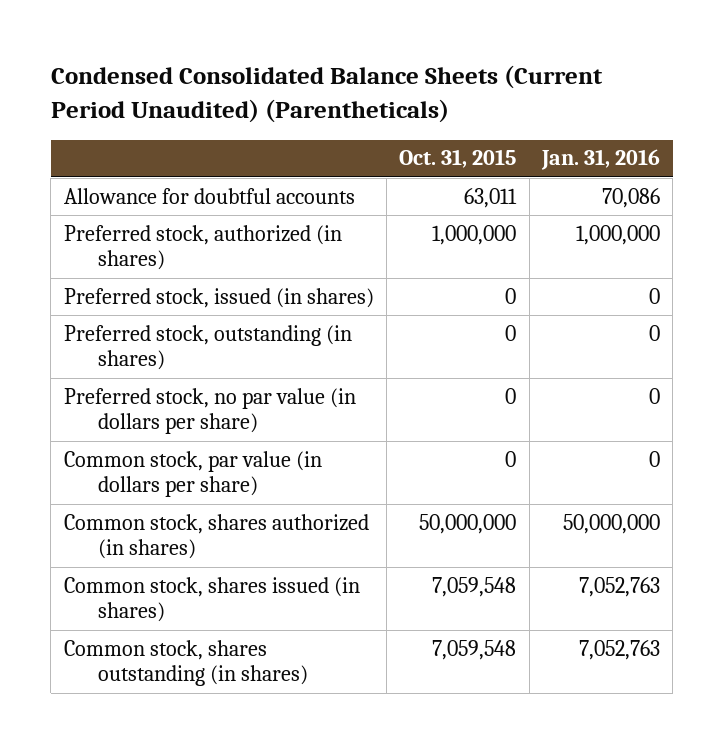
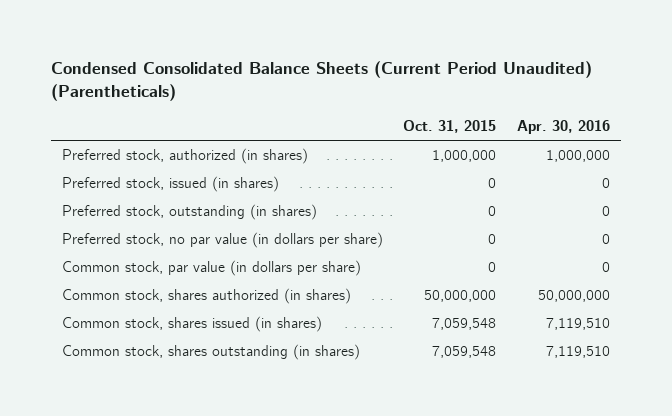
- | Oct. 31, 2015 | Jan. 31, 2016
+ | Oct. 31, 2015 | Apr. 30, 2016
- Allowance for doubtful accounts | 63,011 | 70,086

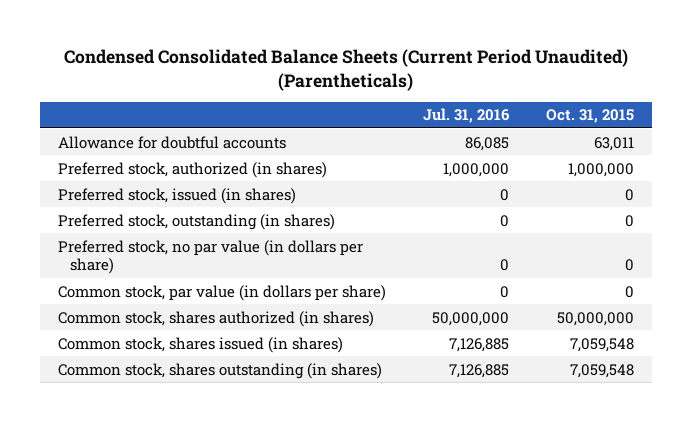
- | Oct. 31, 2015 | Apr. 30, 2016
+ | Jul. 31, 2016 | Oct. 31, 2015
+ Allowance for doubtful accounts | 86,085 | 63,011

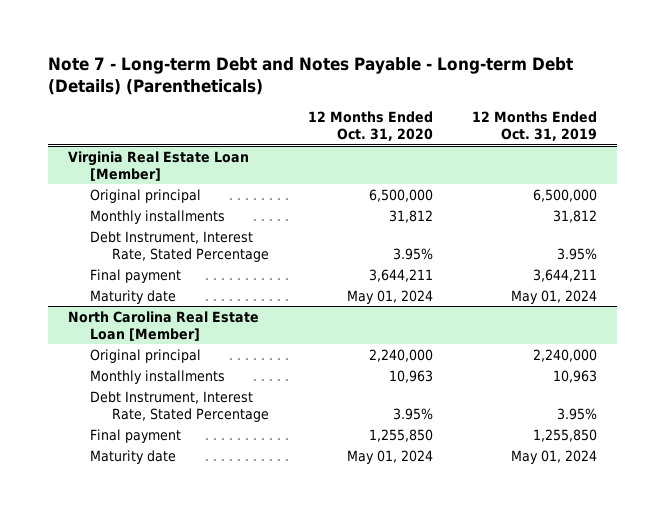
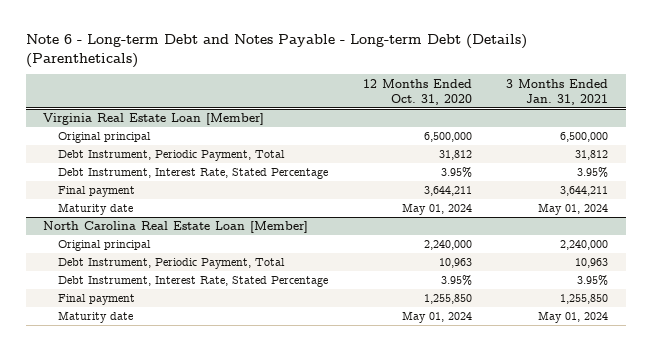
- Note 7 - Long-term Debt and Notes Payable - Long-term Debt (Details) (Parentheticals)
+ Note 6 - Long-term Debt and Notes Payable - Long-term Debt (Details) (Parentheticals)
- | 12 Months Ended Oct. 31, 2020 | 12 Months Ended Oct. 31, 2019
+ | 12 Months Ended Oct. 31, 2020 | 3 Months Ended Jan. 31, 2021
@ Virginia Real Estate Loan [Member]
- Monthly installments | 31,812 | 31,812
+ Debt Instrument, Periodic Payment, Total | 31,812 | 31,812
@ North Carolina Real Estate Loan [Member]
- Monthly installments | 10,963 | 10,963
+ Debt Instrument, Periodic Payment, Total | 10,963 | 10,963

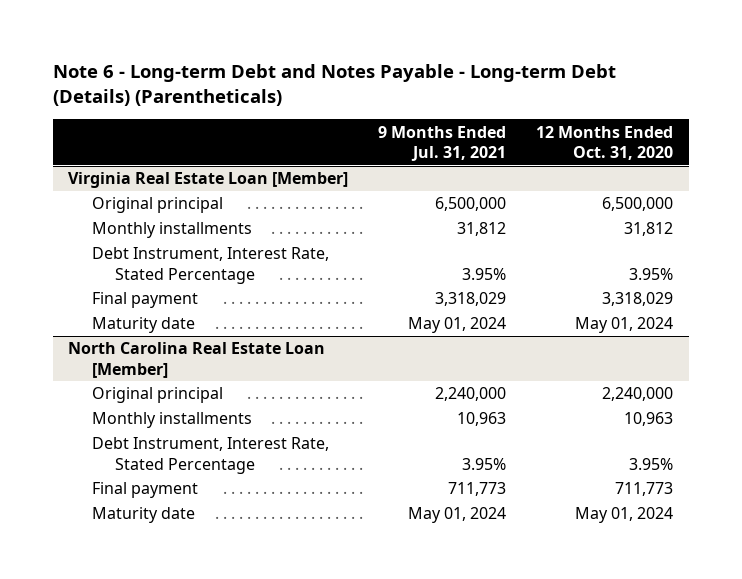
- | 12 Months Ended Oct. 31, 2020 | 3 Months Ended Jan. 31, 2021
+ | 9 Months Ended Jul. 31, 2021 | 12 Months Ended Oct. 31, 2020
@ Virginia Real Estate Loan [Member]
- Debt Instrument, Periodic Payment, Total | 31,812 | 31,812
+ Monthly installments | 31,812 | 31,812
- Final payment | 3,644,211 | 3,644,211
+ Final payment | 3,318,029 | 3,318,029
@ North Carolina Real Estate Loan [Member]
- Debt Instrument, Periodic Payment, Total | 10,963 | 10,963
+ Monthly installments | 10,963 | 10,963
- Final payment | 1,255,850 | 1,255,850
+ Final payment | 711,773 | 711,773

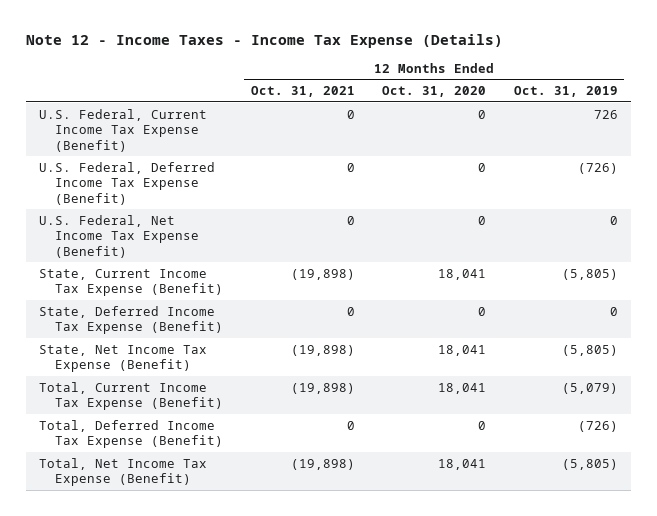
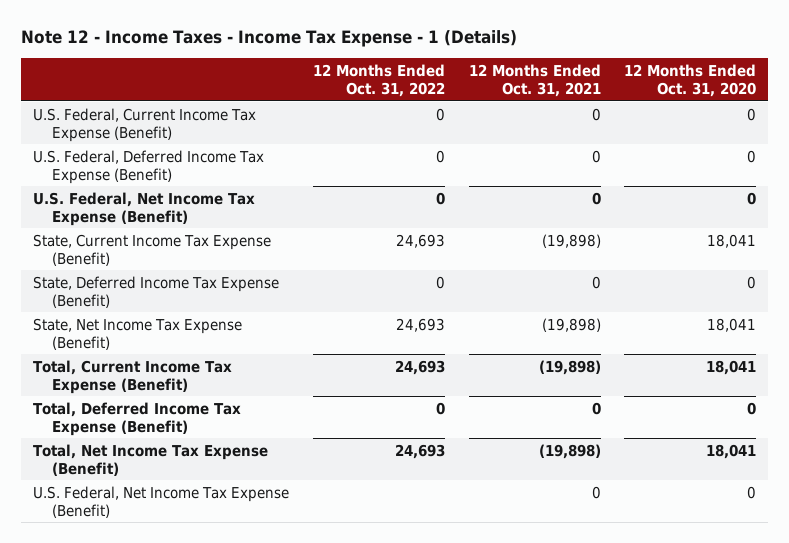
- Note 12 - Income Taxes - Income Tax Expense (Details)
+ Note 12 - Income Taxes - Income Tax Expense - 1 (Details)
- | 12 Months Ended Oct. 31, 2021 | 12 Months Ended Oct. 31, 2020 | 12 Months Ended Oct. 31, 2019
+ | 12 Months Ended Oct. 31, 2022 | 12 Months Ended Oct. 31, 2021 | 12 Months Ended Oct. 31, 2020
+ U.S. Federal, Net Income Tax Expense (Benefit) | | 0 | 0

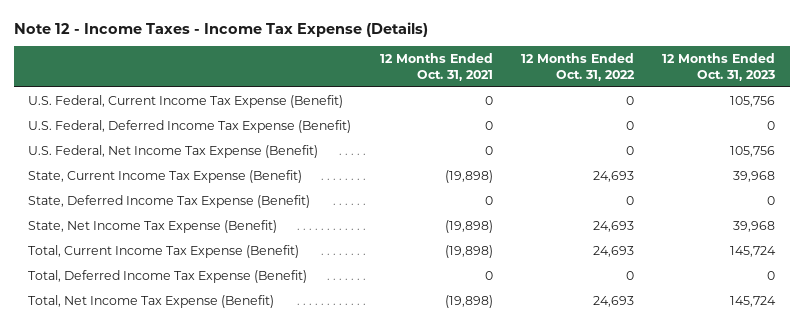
- Note 12 - Income Taxes - Income Tax Expense - 1 (Details)
+ Note 12 - Income Taxes - Income Tax Expense (Details)
- | 12 Months Ended Oct. 31, 2022 | 12 Months Ended Oct. 31, 2021 | 12 Months Ended Oct. 31, 2020
+ | 12 Months Ended Oct. 31, 2021 | 12 Months Ended Oct. 31, 2022 | 12 Months Ended Oct. 31, 2023
- U.S. Federal, Net Income Tax Expense (Benefit) | | 0 | 0

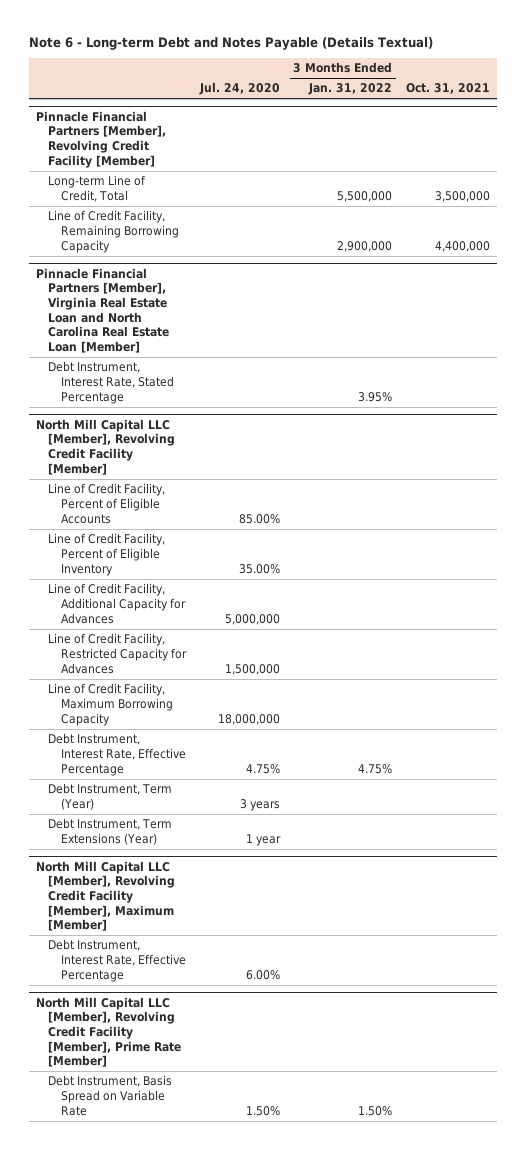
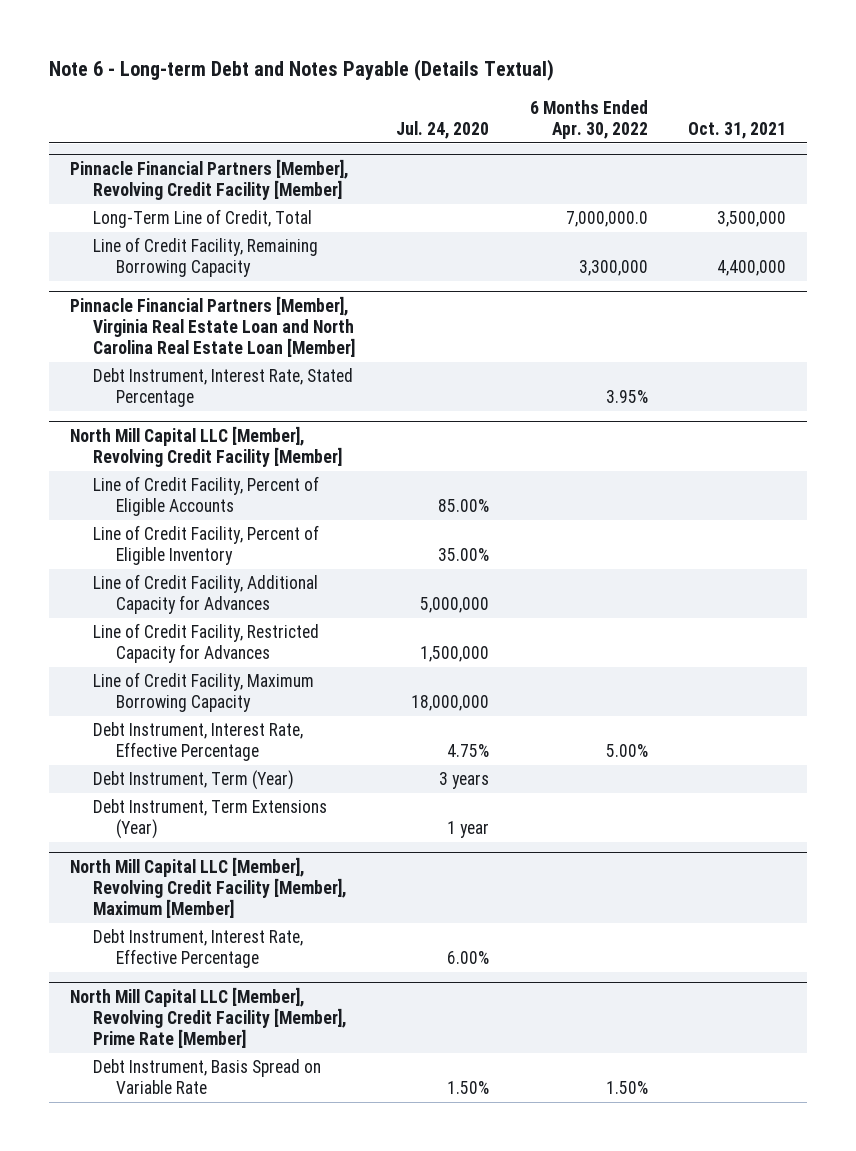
- | Jul. 24, 2020 | 3 Months Ended Jan. 31, 2022 | Oct. 31, 2021
+ | Jul. 24, 2020 | 6 Months Ended Apr. 30, 2022 | Oct. 31, 2021
@ Pinnacle Financial Partners [Member], Revolving Credit Facility [Member]
- Long-term Line of Credit, Total | | 5,500,000 | 3,500,000
+ Long-Term Line of Credit, Total | | 7,000,000.0 | 3,500,000

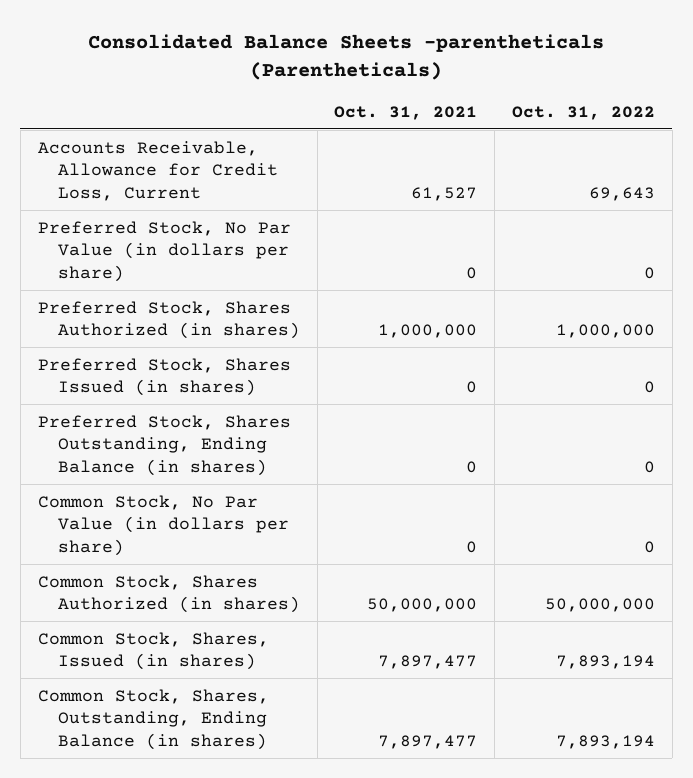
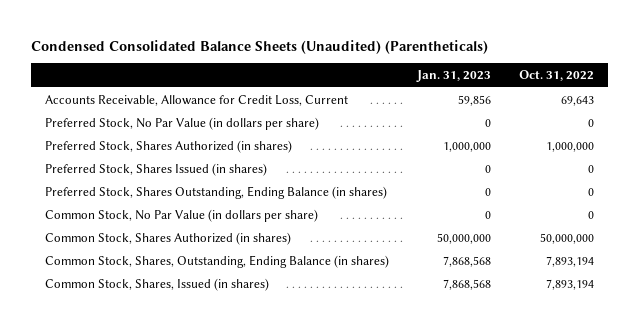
- Consolidated Balance Sheets -parentheticals (Parentheticals)
+ Condensed Consolidated Balance Sheets (Unaudited) (Parentheticals)
- | Oct. 31, 2021 | Oct. 31, 2022
+ | Jan. 31, 2023 | Oct. 31, 2022
moved down: Common Stock, Shares, Issued (in shares) | 7,868,568 | 7,893,194

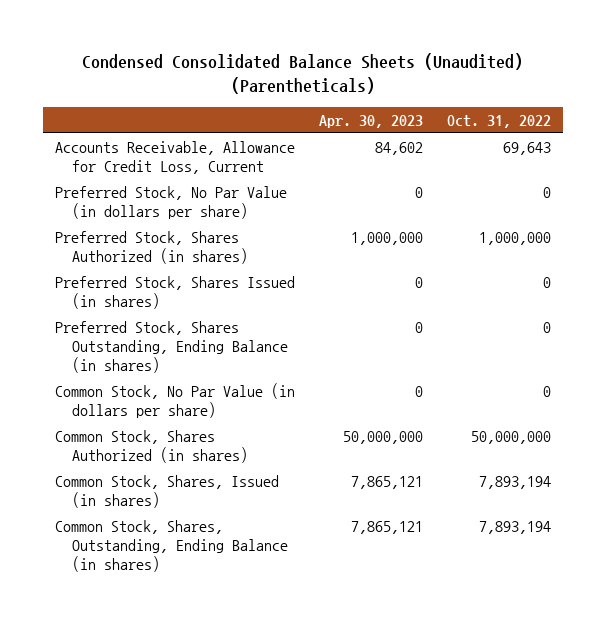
- | Jan. 31, 2023 | Oct. 31, 2022
+ | Apr. 30, 2023 | Oct. 31, 2022
moved down: Common Stock, Shares, Outstanding, Ending Balance (in shares) | 7,865,121 | 7,893,194

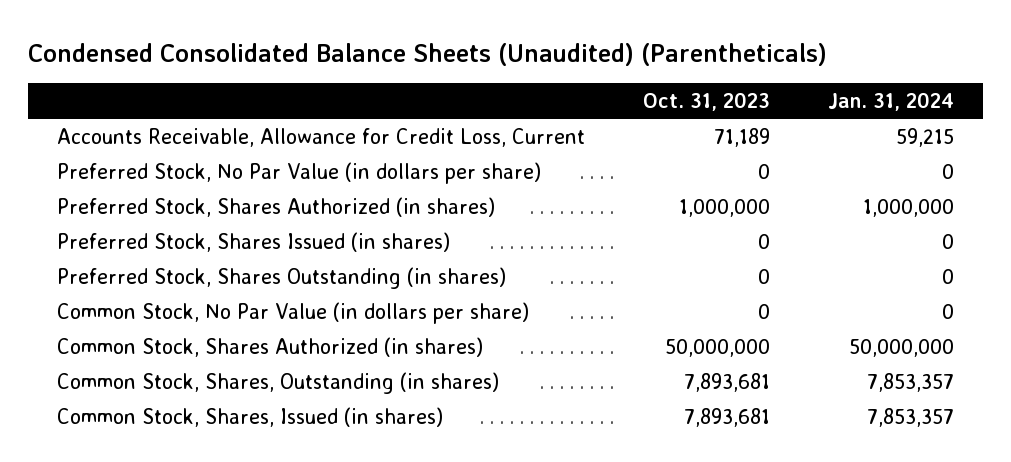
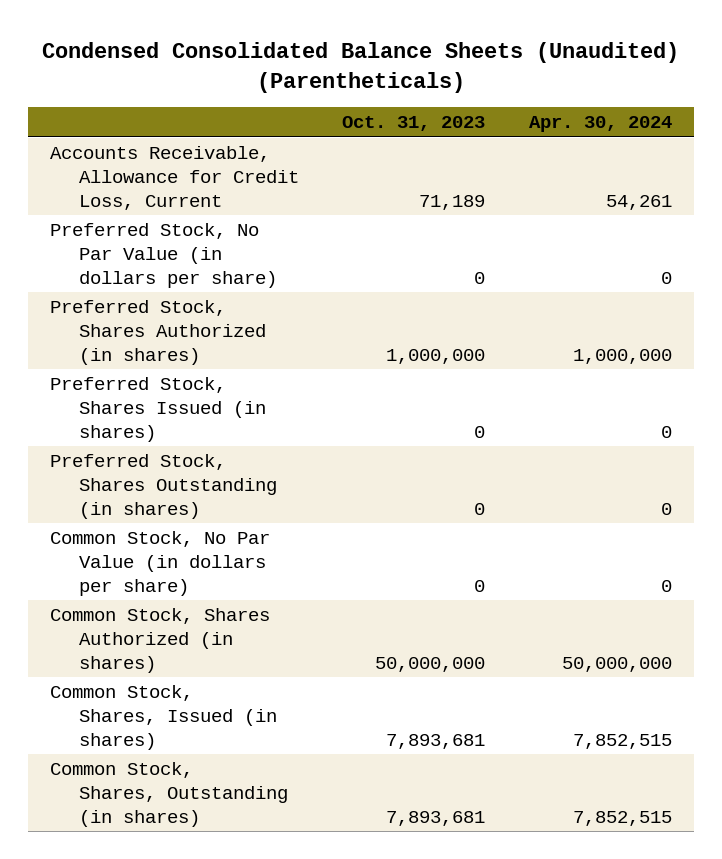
- | Oct. 31, 2023 | Jan. 31, 2024
+ | Oct. 31, 2023 | Apr. 30, 2024
moved down: Common Stock, Shares, Outstanding (in shares) | 7,893,681 | 7,852,515

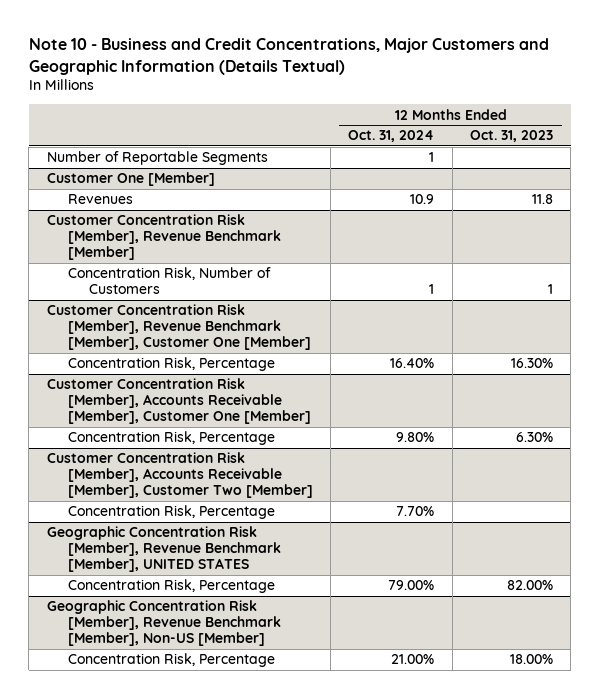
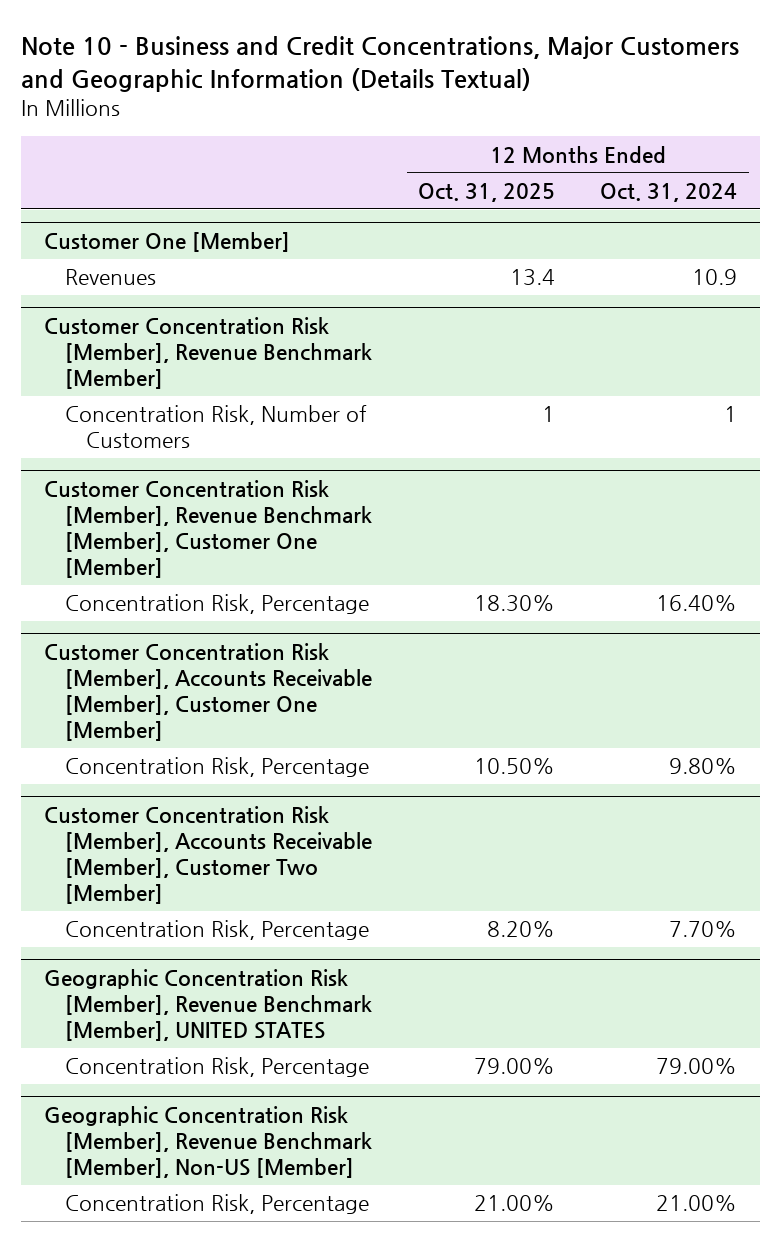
- | 12 Months Ended Oct. 31, 2024 | 12 Months Ended Oct. 31, 2023
+ | 12 Months Ended Oct. 31, 2025 | 12 Months Ended Oct. 31, 2024
- Number of Reportable Segments | 1 |

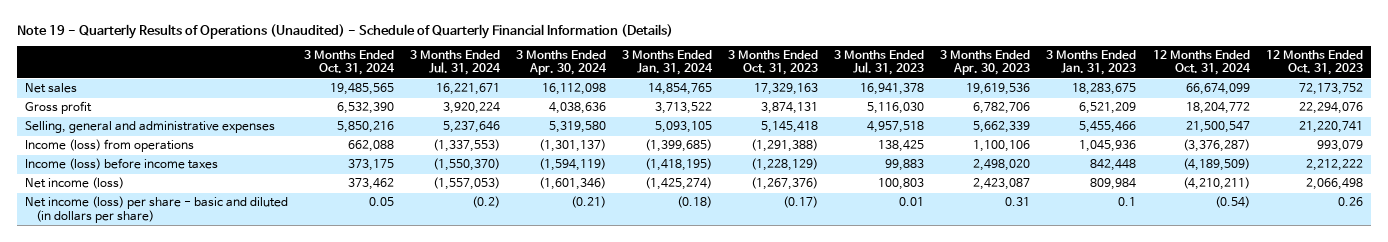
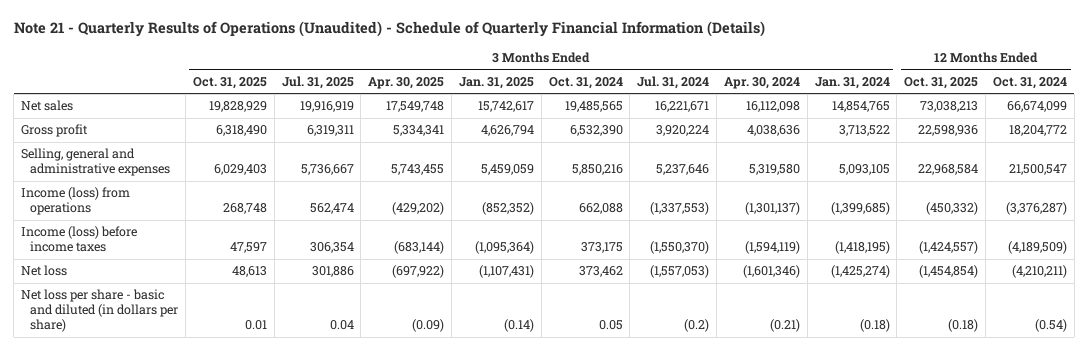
- Note 19 - Quarterly Results of Operations (Unaudited) - Schedule of Quarterly Financial Information (Details)
+ Note 21 - Quarterly Results of Operations (Unaudited) - Schedule of Quarterly Financial Information (Details)
- | 3 Months Ended Oct. 31, 2024 | 3 Months Ended Jul. 31, 2024 | 3 Months Ended Apr. 30, 2024 | 3 Months Ended Jan. 31, 2024 | 3 Months Ended Oct. 31, 2023 | 3 Months Ended Jul. 31, 2023 | 3 Months Ended Apr. 30, 2023 | 3 Months Ended Jan. 31, 2023 | 12 Months Ended Oct. 31, 2024 | 12 Months Ended Oct. 31, 2023
+ | 3 Months Ended Oct. 31, 2025 | 3 Months Ended Jul. 31, 2025 | 3 Months Ended Apr. 30, 2025 | 3 Months Ended Jan. 31, 2025 | 3 Months Ended Oct. 31, 2024 | 3 Months Ended Jul. 31, 2024 | 3 Months Ended Apr. 30, 2024 | 3 Months Ended Jan. 31, 2024 | 12 Months Ended Oct. 31, 2025 | 12 Months Ended Oct. 31, 2024
- Net income (loss) | 373,462 | (1,557,053) | (1,601,346) | (1,425,274) | (1,267,376) | 100,803 | 2,423,087 | 809,984 | (4,210,211) | 2,066,498
- Net income (loss) per share - basic and diluted (in dollars per share) | 0.05 | (0.2) | (0.21) | (0.18) | (0.17) | 0.01 | 0.31 | 0.1 | (0.54) | 0.26
+ Net loss | 48,613 | 301,886 | (697,922) | (1,107,431) | 373,462 | (1,557,053) | (1,601,346) | (1,425,274) | (1,454,854) | (4,210,211)
+ Net loss per share - basic and diluted (in dollars per share) | 0.01 | 0.04 | (0.09) | (0.14) | 0.05 | (0.2) | (0.21) | (0.18) | (0.18) | (0.54)

